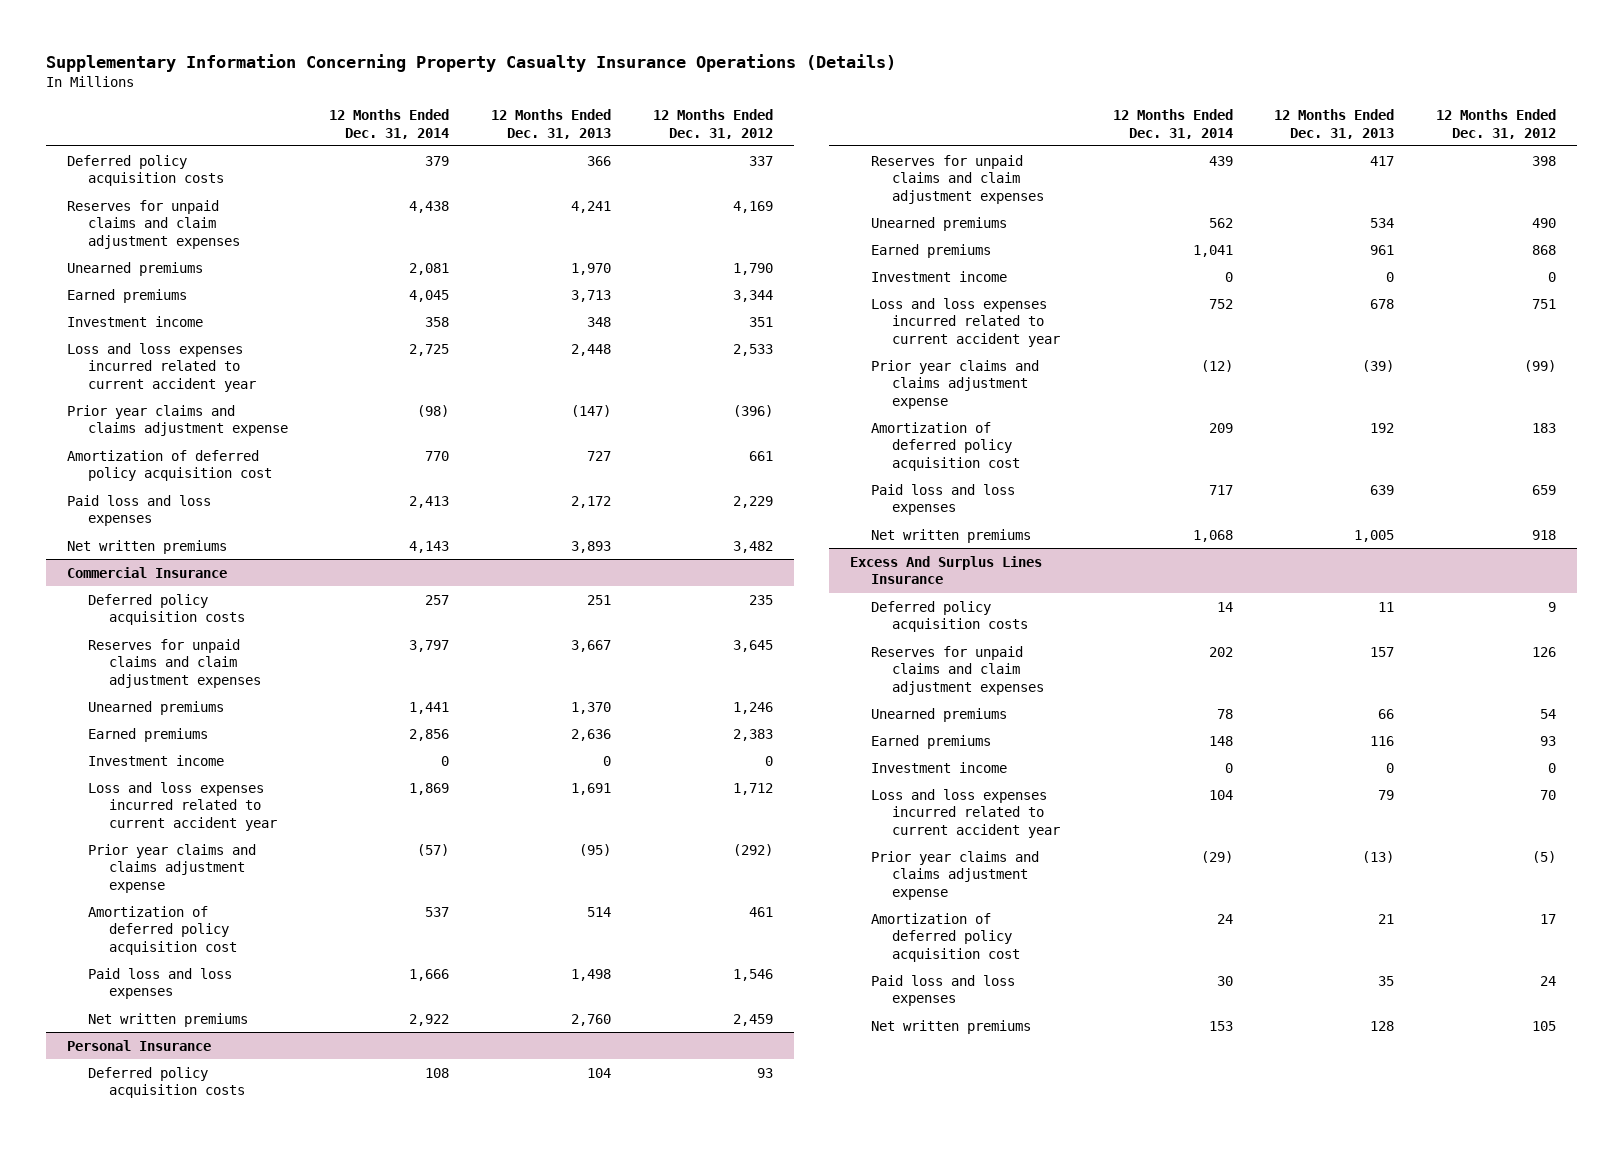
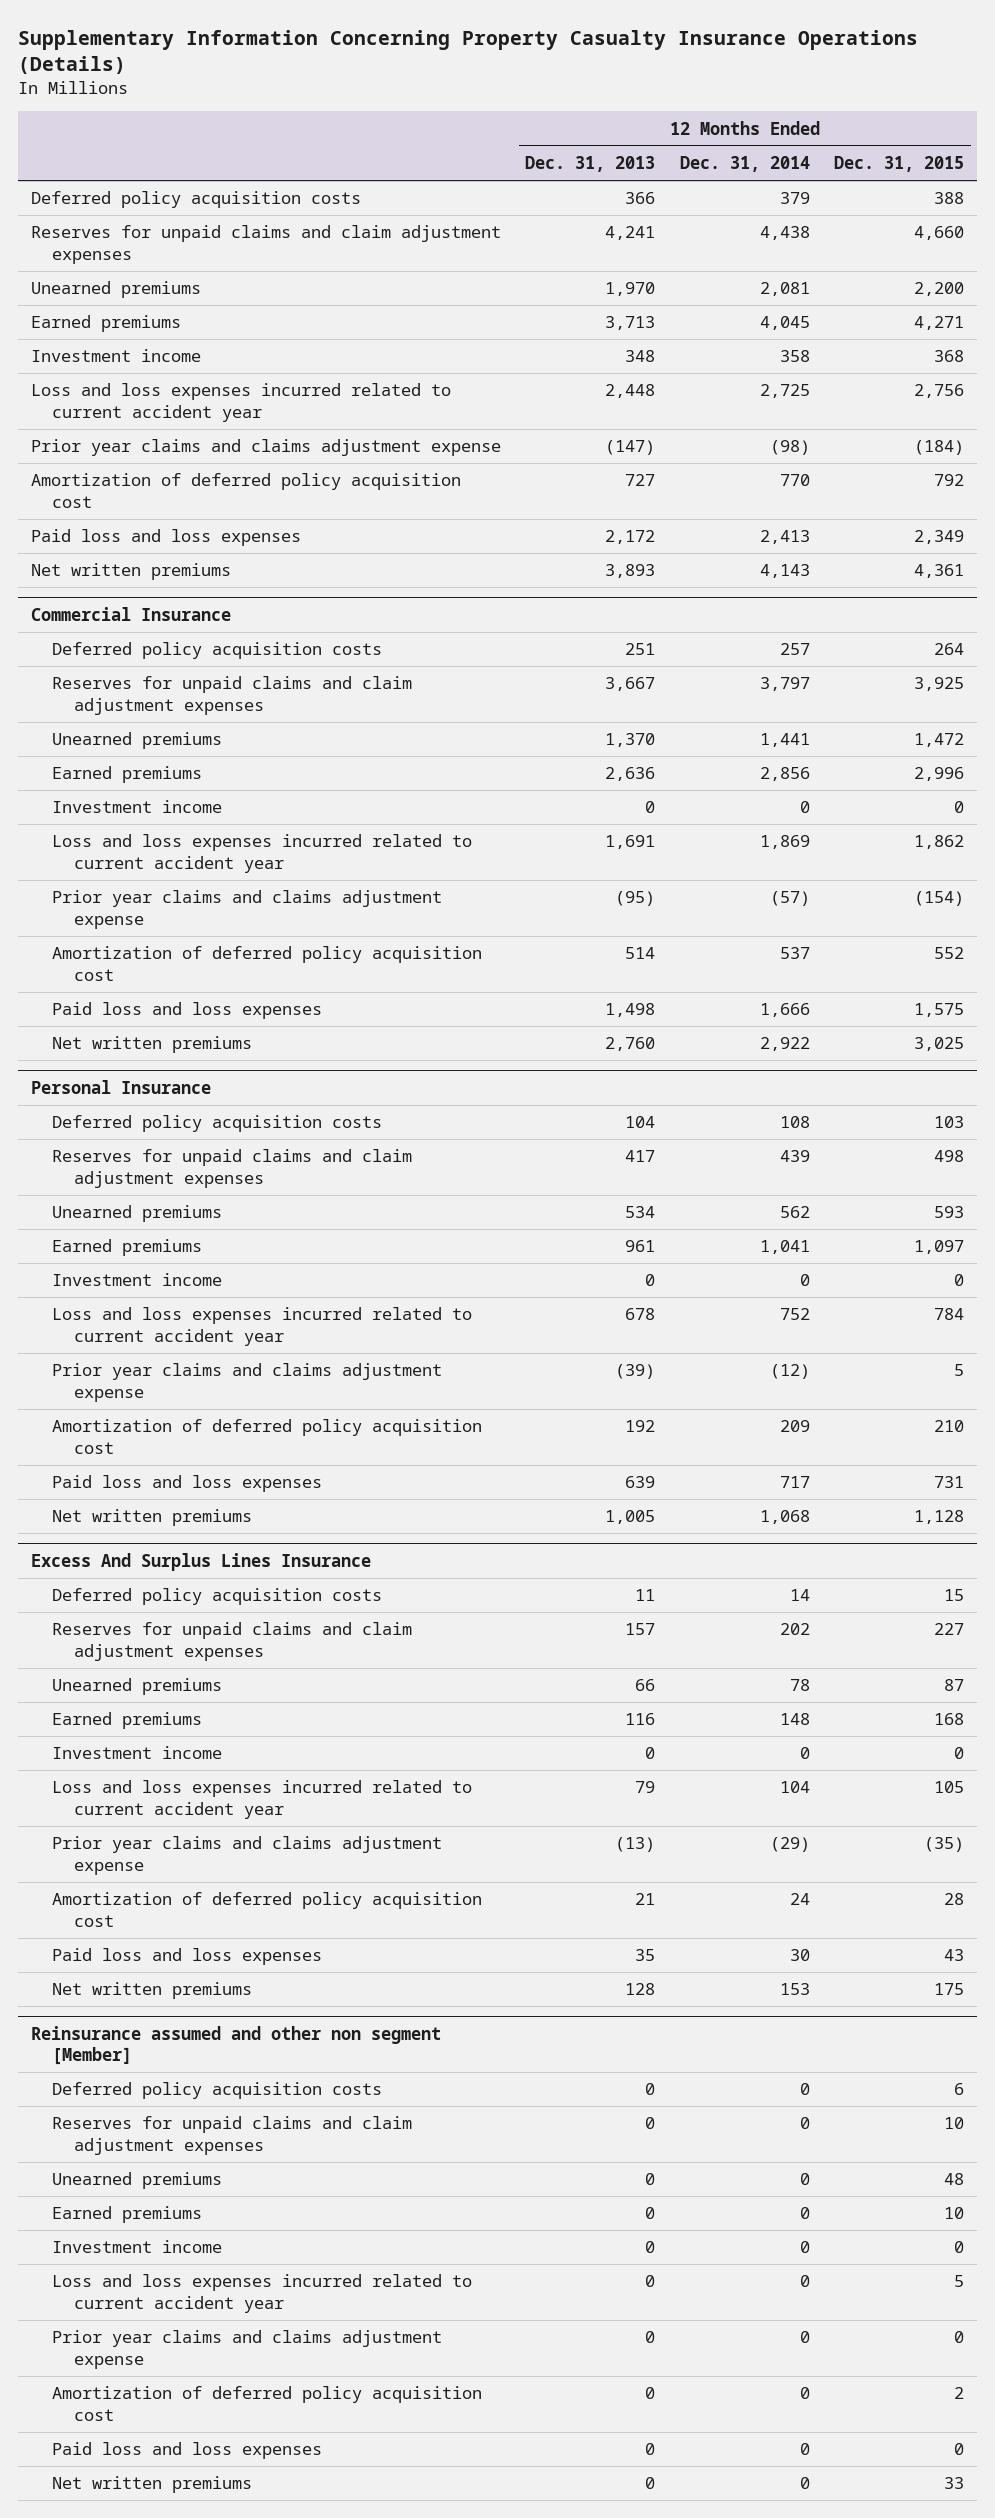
- | 12 Months Ended Dec. 31, 2014 | 12 Months Ended Dec. 31, 2013 | 12 Months Ended Dec. 31, 2012
+ | 12 Months Ended Dec. 31, 2013 | 12 Months Ended Dec. 31, 2014 | 12 Months Ended Dec. 31, 2015
+ Reinsurance assumed and other non segment [Member]
+ Deferred policy acquisition costs | 0 | 0 | 6
+ Reserves for unpaid claims and claim adjustment expenses | 0 | 0 | 10
+ Unearned premiums | 0 | 0 | 48
+ Earned premiums | 0 | 0 | 10
+ Investment income | 0 | 0 | 0
+ Loss and loss expenses incurred related to current accident year | 0 | 0 | 5
+ Prior year claims and claims adjustment expense | 0 | 0 | 0
+ Amortization of deferred policy acquisition cost | 0 | 0 | 2
+ Paid loss and loss expenses | 0 | 0 | 0
+ Net written premiums | 0 | 0 | 33

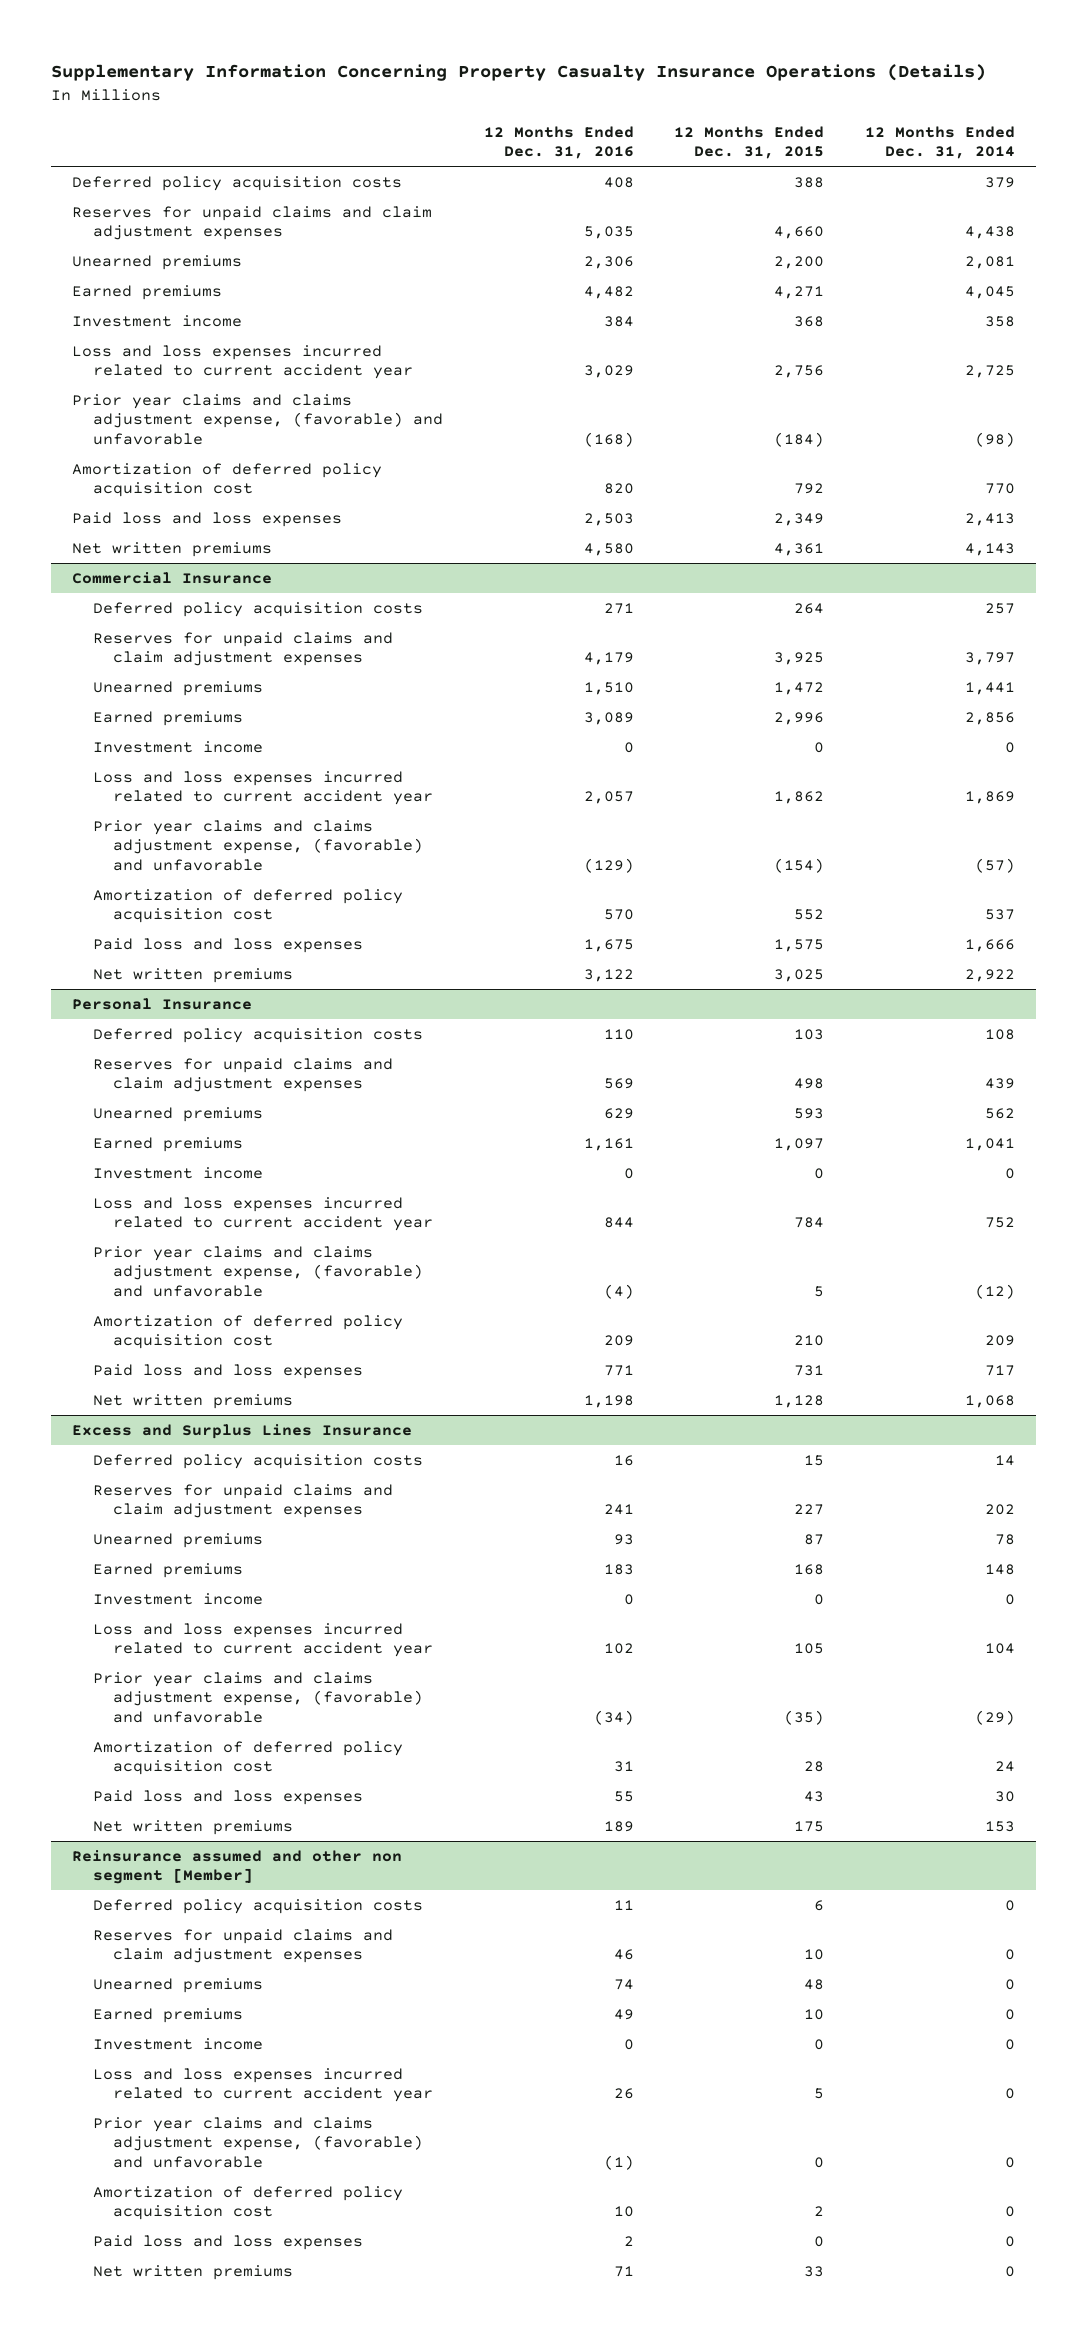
- | 12 Months Ended Dec. 31, 2013 | 12 Months Ended Dec. 31, 2014 | 12 Months Ended Dec. 31, 2015
+ | 12 Months Ended Dec. 31, 2016 | 12 Months Ended Dec. 31, 2015 | 12 Months Ended Dec. 31, 2014
- Prior year claims and claims adjustment expense | (147) | (98) | (184)
+ Prior year claims and claims adjustment expense, (favorable) and unfavorable | (168) | (184) | (98)
@ Commercial Insurance
- Prior year claims and claims adjustment expense | (95) | (57) | (154)
+ Prior year claims and claims adjustment expense, (favorable) and unfavorable | (129) | (154) | (57)
@ Personal Insurance
- Prior year claims and claims adjustment expense | (39) | (12) | 5
+ Prior year claims and claims adjustment expense, (favorable) and unfavorable | (4) | 5 | (12)
- Excess And Surplus Lines Insurance
+ Excess and Surplus Lines Insurance
- Prior year claims and claims adjustment expense | (13) | (29) | (35)
+ Prior year claims and claims adjustment expense, (favorable) and unfavorable | (34) | (35) | (29)
@ Reinsurance assumed and other non segment [Member]
- Prior year claims and claims adjustment expense | 0 | 0 | 0
+ Prior year claims and claims adjustment expense, (favorable) and unfavorable | (1) | 0 | 0

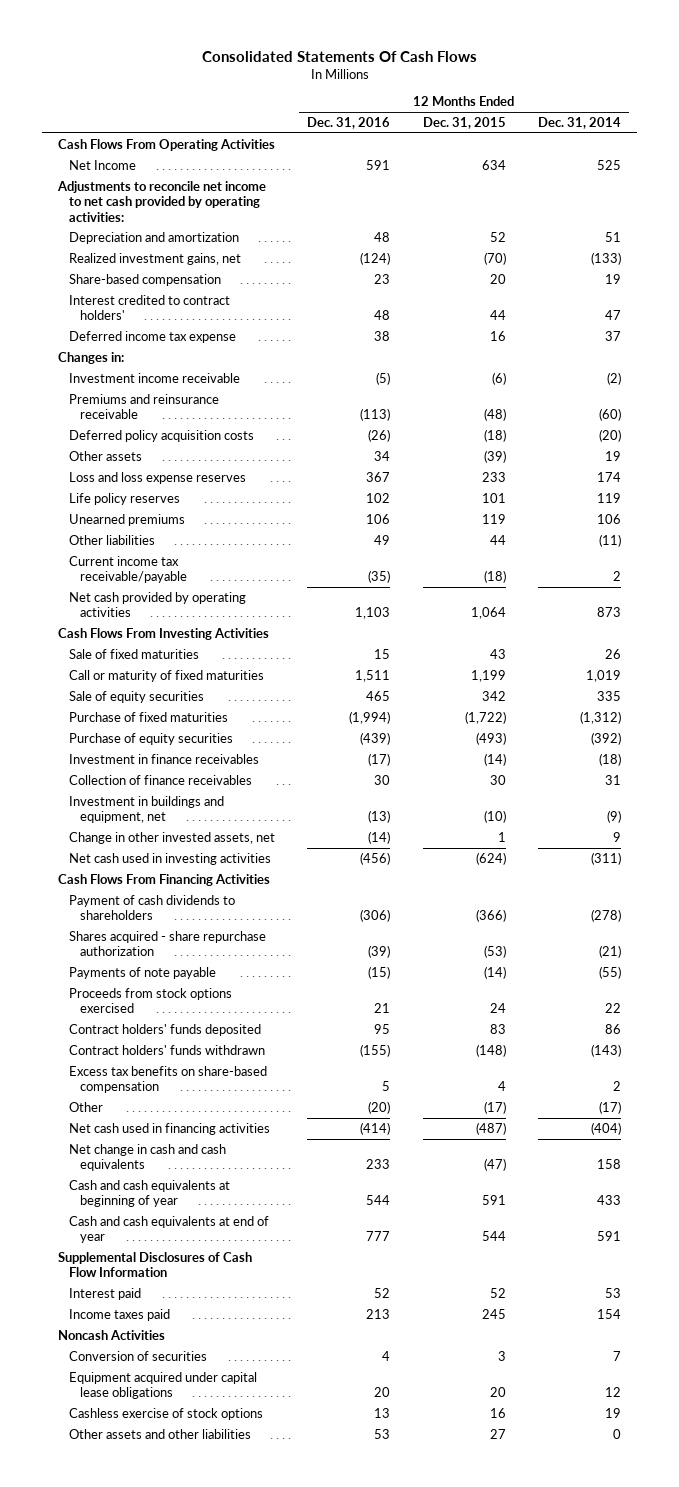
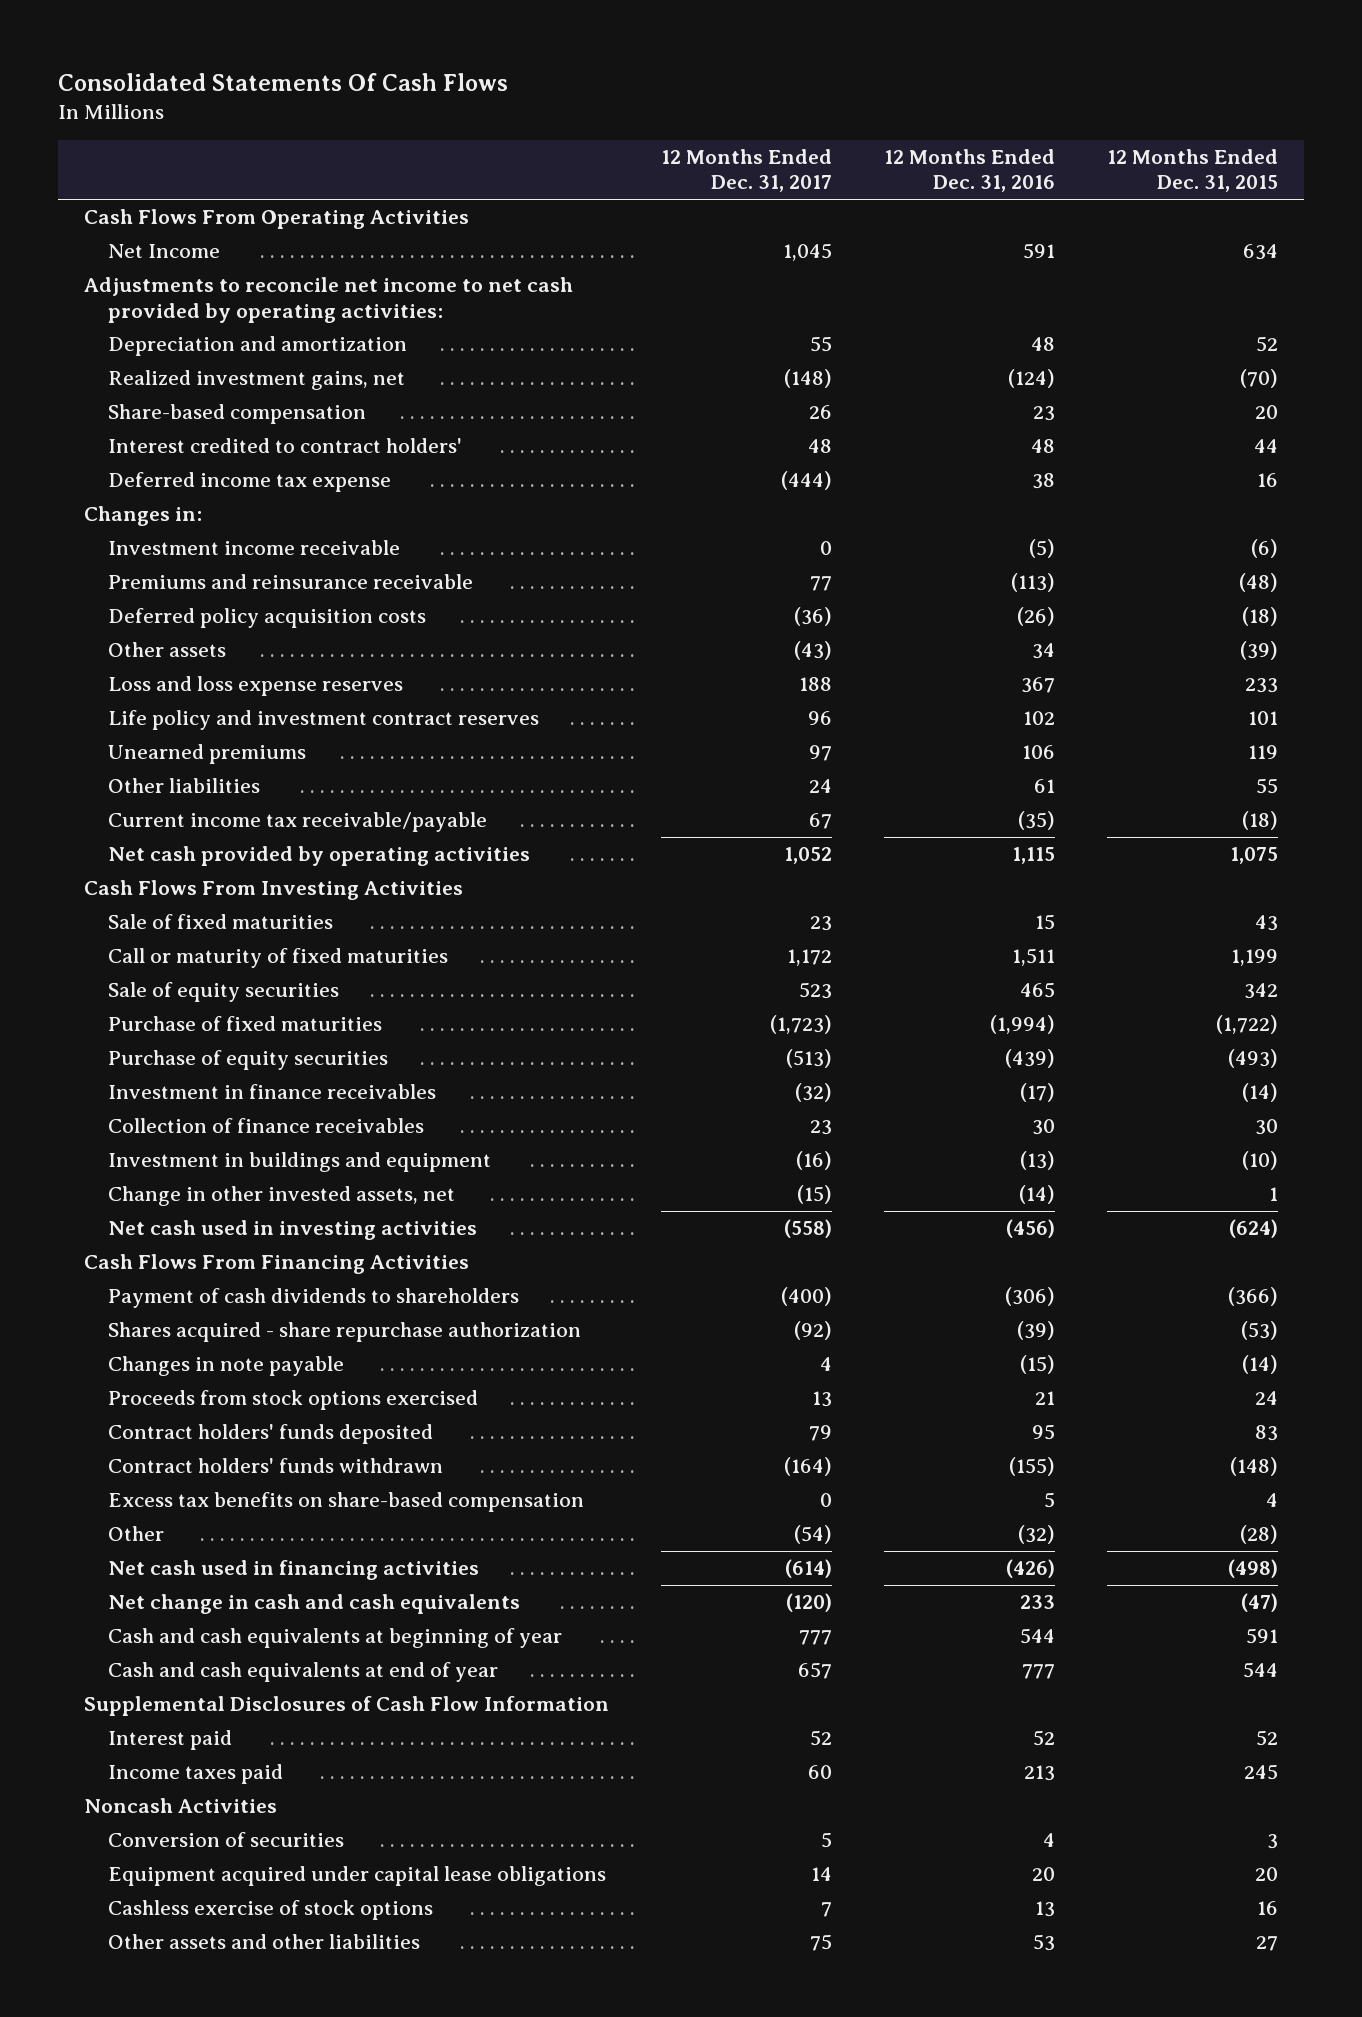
- | 12 Months Ended Dec. 31, 2016 | 12 Months Ended Dec. 31, 2015 | 12 Months Ended Dec. 31, 2014
+ | 12 Months Ended Dec. 31, 2017 | 12 Months Ended Dec. 31, 2016 | 12 Months Ended Dec. 31, 2015
- Life policy reserves | 102 | 101 | 119
+ Life policy and investment contract reserves | 96 | 102 | 101
- Other liabilities | 49 | 44 | (11)
+ Other liabilities | 24 | 61 | 55
- Net cash provided by operating activities | 1,103 | 1,064 | 873
+ Net cash provided by operating activities | 1,052 | 1,115 | 1,075
- Investment in buildings and equipment, net | (13) | (10) | (9)
+ Investment in buildings and equipment | (16) | (13) | (10)
- Payments of note payable | (15) | (14) | (55)
+ Changes in note payable | 4 | (15) | (14)
- Other | (20) | (17) | (17)
- Net cash used in financing activities | (414) | (487) | (404)
+ Other | (54) | (32) | (28)
+ Net cash used in financing activities | (614) | (426) | (498)

